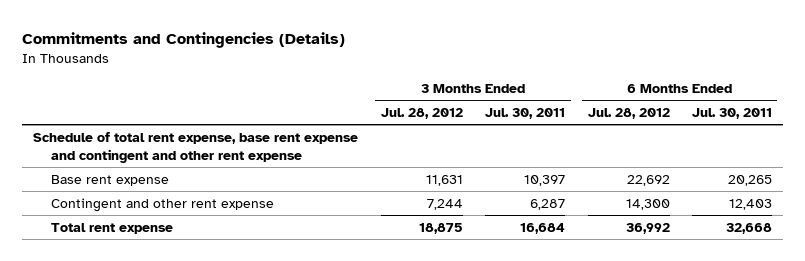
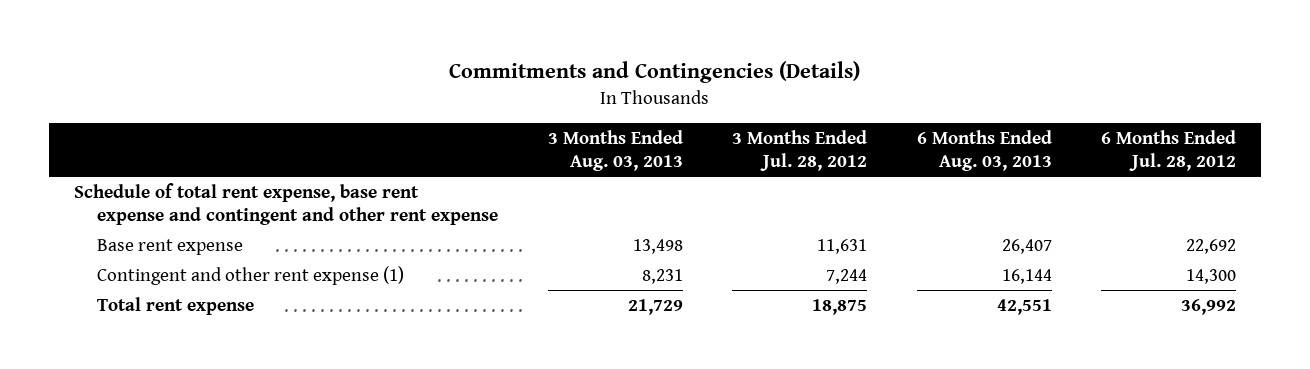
- | 3 Months Ended Jul. 28, 2012 | 3 Months Ended Jul. 30, 2011 | 6 Months Ended Jul. 28, 2012 | 6 Months Ended Jul. 30, 2011
+ | 3 Months Ended Aug. 03, 2013 | 3 Months Ended Jul. 28, 2012 | 6 Months Ended Aug. 03, 2013 | 6 Months Ended Jul. 28, 2012
- Contingent and other rent expense | 7,244 | 6,287 | 14,300 | 12,403
+ Contingent and other rent expense (1) | 8,231 | 7,244 | 16,144 | 14,300

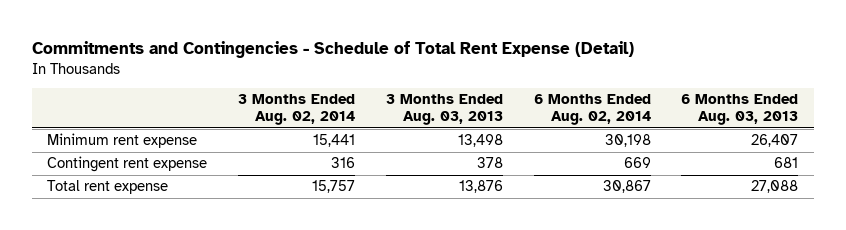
- Commitments and Contingencies (Details)
+ Commitments and Contingencies - Schedule of Total Rent Expense (Detail)
- | 3 Months Ended Aug. 03, 2013 | 3 Months Ended Jul. 28, 2012 | 6 Months Ended Aug. 03, 2013 | 6 Months Ended Jul. 28, 2012
+ | 3 Months Ended Aug. 02, 2014 | 3 Months Ended Aug. 03, 2013 | 6 Months Ended Aug. 02, 2014 | 6 Months Ended Aug. 03, 2013
- Schedule of total rent expense, base rent expense and contingent and other rent expense
- Base rent expense | 13,498 | 11,631 | 26,407 | 22,692
- Contingent and other rent expense (1) | 8,231 | 7,244 | 16,144 | 14,300
- Total rent expense | 21,729 | 18,875 | 42,551 | 36,992
+ Minimum rent expense | 15,441 | 13,498 | 30,198 | 26,407
+ Contingent rent expense | 316 | 378 | 669 | 681
+ Total rent expense | 15,757 | 13,876 | 30,867 | 27,088

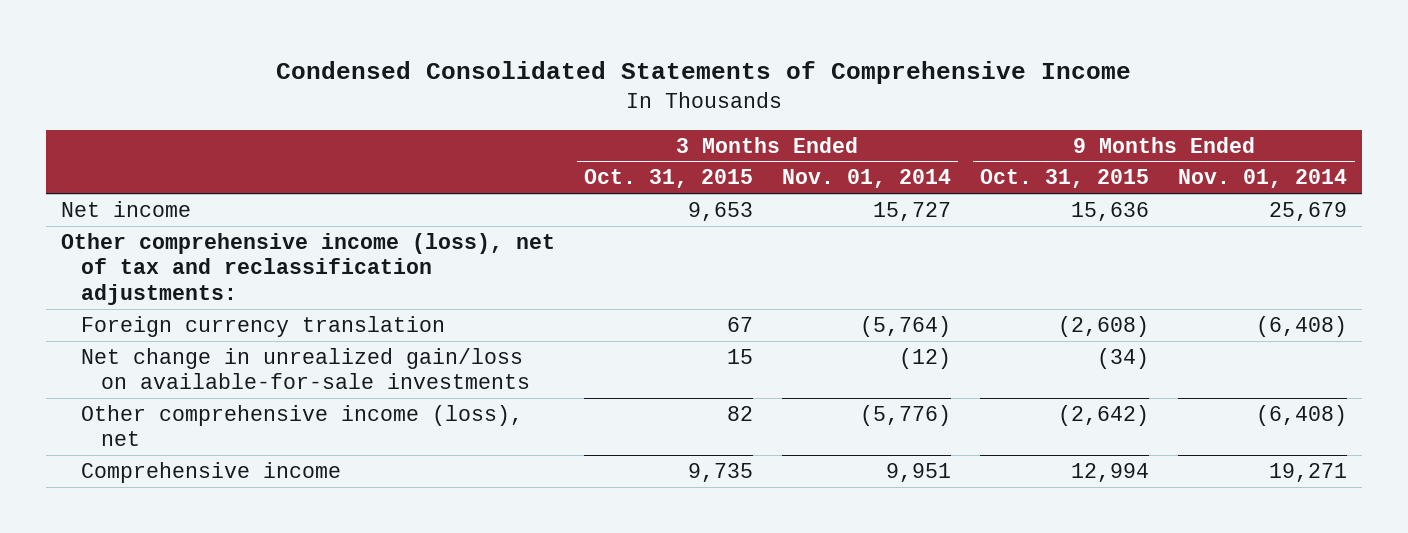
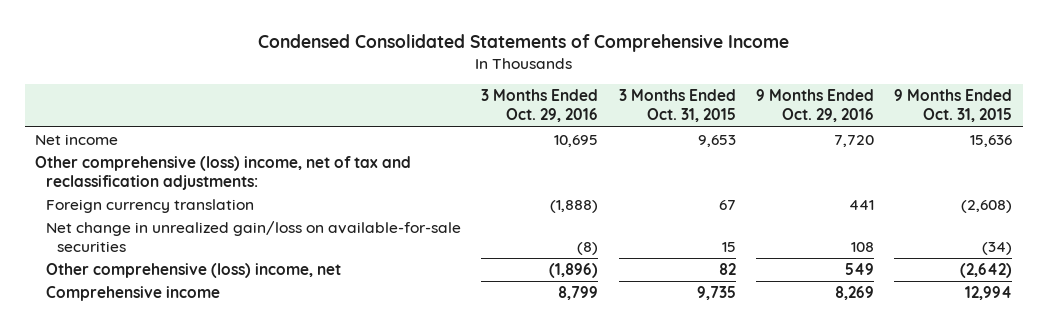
- | 3 Months Ended Oct. 31, 2015 | 3 Months Ended Nov. 01, 2014 | 9 Months Ended Oct. 31, 2015 | 9 Months Ended Nov. 01, 2014
+ | 3 Months Ended Oct. 29, 2016 | 3 Months Ended Oct. 31, 2015 | 9 Months Ended Oct. 29, 2016 | 9 Months Ended Oct. 31, 2015
- Other comprehensive income (loss), net of tax and reclassification adjustments:
+ Other comprehensive (loss) income, net of tax and reclassification adjustments:
- Net change in unrealized gain/loss on available-for-sale investments | 15 | (12) | (34) |
- Other comprehensive income (loss), net | 82 | (5,776) | (2,642) | (6,408)
+ Net change in unrealized gain/loss on available-for-sale securities | (8) | 15 | 108 | (34)
+ Other comprehensive (loss) income, net | (1,896) | 82 | 549 | (2,642)

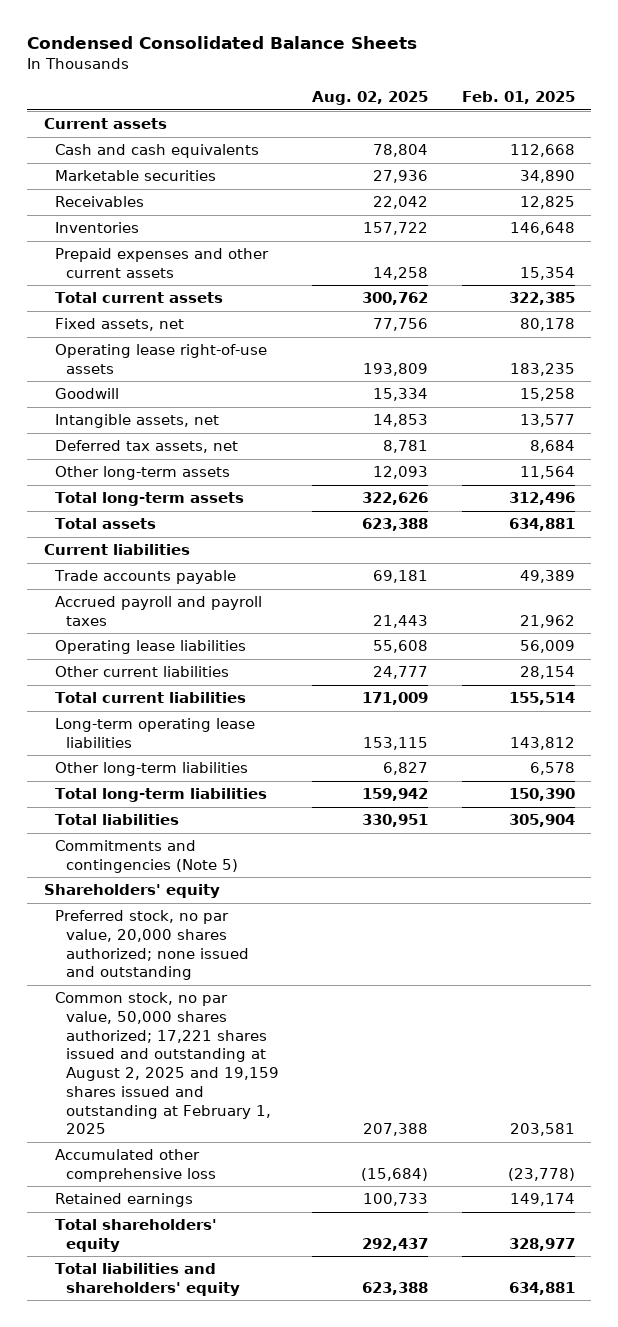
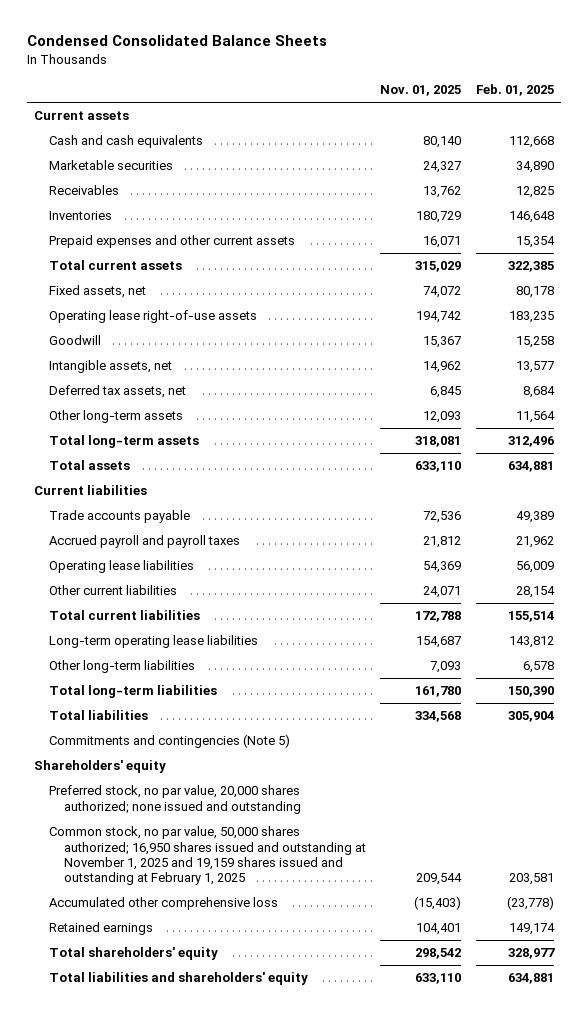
- | Aug. 02, 2025 | Feb. 01, 2025
+ | Nov. 01, 2025 | Feb. 01, 2025
- Common stock, no par value, 50,000 shares authorized; 17,221 shares issued and outstanding at August 2, 2025 and 19,159 shares issued and outstanding at February 1, 2025 | 207,388 | 203,581
+ Common stock, no par value, 50,000 shares authorized; 16,950 shares issued and outstanding at November 1, 2025 and 19,159 shares issued and outstanding at February 1, 2025 | 209,544 | 203,581

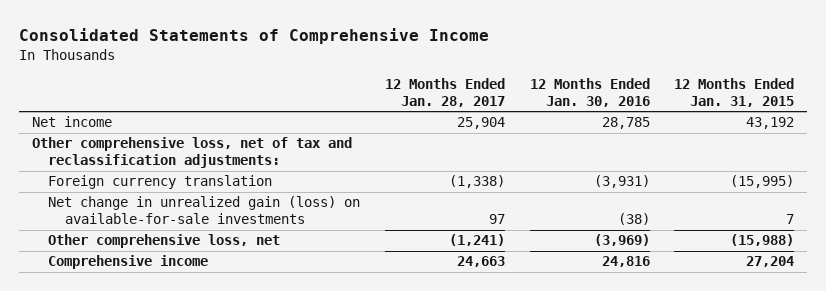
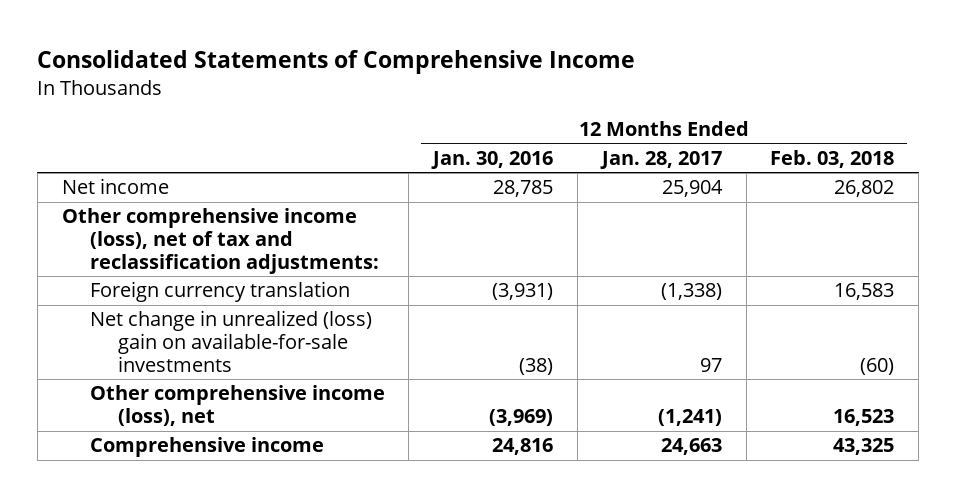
- | 12 Months Ended Jan. 28, 2017 | 12 Months Ended Jan. 30, 2016 | 12 Months Ended Jan. 31, 2015
+ | 12 Months Ended Jan. 30, 2016 | 12 Months Ended Jan. 28, 2017 | 12 Months Ended Feb. 03, 2018
- Other comprehensive loss, net of tax and reclassification adjustments:
+ Other comprehensive income (loss), net of tax and reclassification adjustments:
- Net change in unrealized gain (loss) on available-for-sale investments | 97 | (38) | 7
- Other comprehensive loss, net | (1,241) | (3,969) | (15,988)
+ Net change in unrealized (loss) gain on available-for-sale investments | (38) | 97 | (60)
+ Other comprehensive income (loss), net | (3,969) | (1,241) | 16,523

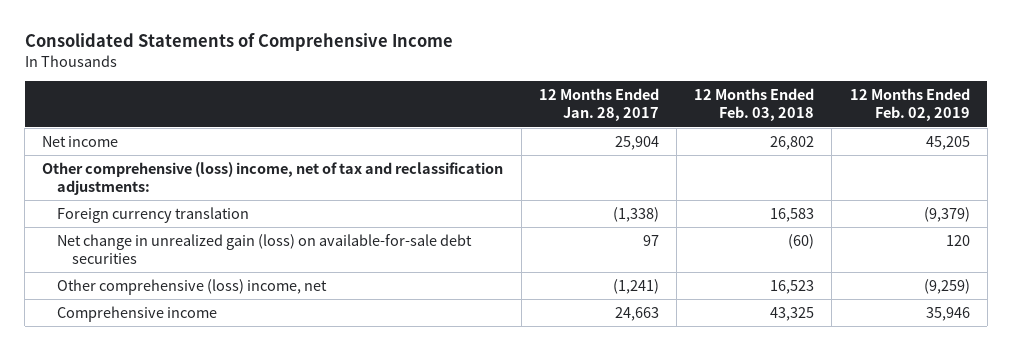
- | 12 Months Ended Jan. 30, 2016 | 12 Months Ended Jan. 28, 2017 | 12 Months Ended Feb. 03, 2018
+ | 12 Months Ended Jan. 28, 2017 | 12 Months Ended Feb. 03, 2018 | 12 Months Ended Feb. 02, 2019
- Other comprehensive income (loss), net of tax and reclassification adjustments:
+ Other comprehensive (loss) income, net of tax and reclassification adjustments:
- Net change in unrealized (loss) gain on available-for-sale investments | (38) | 97 | (60)
- Other comprehensive income (loss), net | (3,969) | (1,241) | 16,523
+ Net change in unrealized gain (loss) on available-for-sale debt securities | 97 | (60) | 120
+ Other comprehensive (loss) income, net | (1,241) | 16,523 | (9,259)

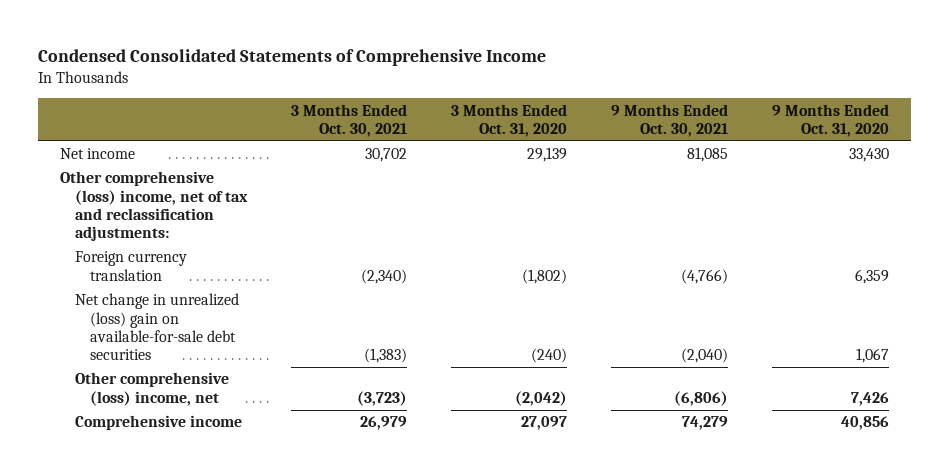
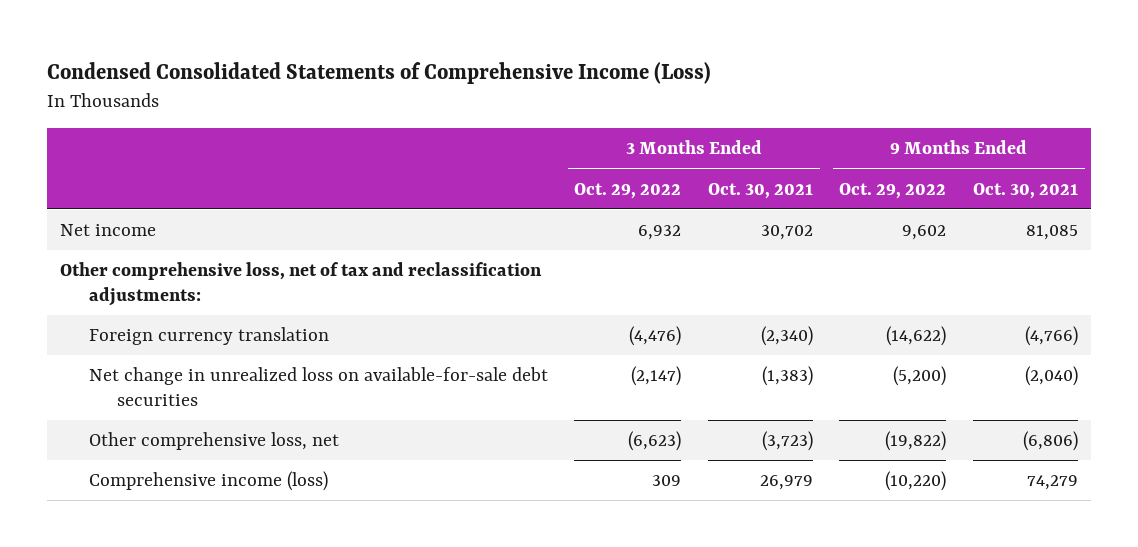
- Condensed Consolidated Statements of Comprehensive Income
+ Condensed Consolidated Statements of Comprehensive Income (Loss)
- | 3 Months Ended Oct. 30, 2021 | 3 Months Ended Oct. 31, 2020 | 9 Months Ended Oct. 30, 2021 | 9 Months Ended Oct. 31, 2020
+ | 3 Months Ended Oct. 29, 2022 | 3 Months Ended Oct. 30, 2021 | 9 Months Ended Oct. 29, 2022 | 9 Months Ended Oct. 30, 2021
- Other comprehensive (loss) income, net of tax and reclassification adjustments:
+ Other comprehensive loss, net of tax and reclassification adjustments:
- Net change in unrealized (loss) gain on available-for-sale debt securities | (1,383) | (240) | (2,040) | 1,067
- Other comprehensive (loss) income, net | (3,723) | (2,042) | (6,806) | 7,426
- Comprehensive income | 26,979 | 27,097 | 74,279 | 40,856
+ Net change in unrealized loss on available-for-sale debt securities | (2,147) | (1,383) | (5,200) | (2,040)
+ Other comprehensive loss, net | (6,623) | (3,723) | (19,822) | (6,806)
+ Comprehensive income (loss) | 309 | 26,979 | (10,220) | 74,279

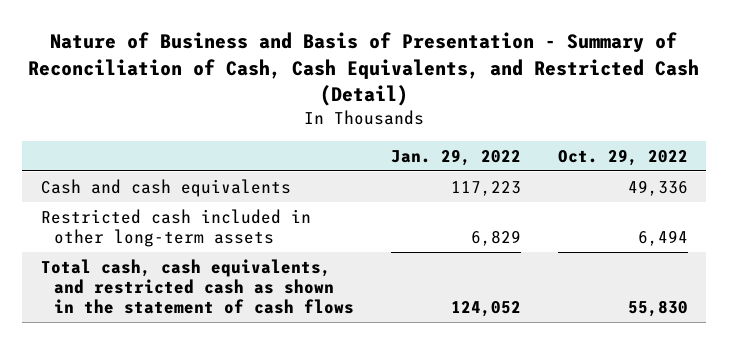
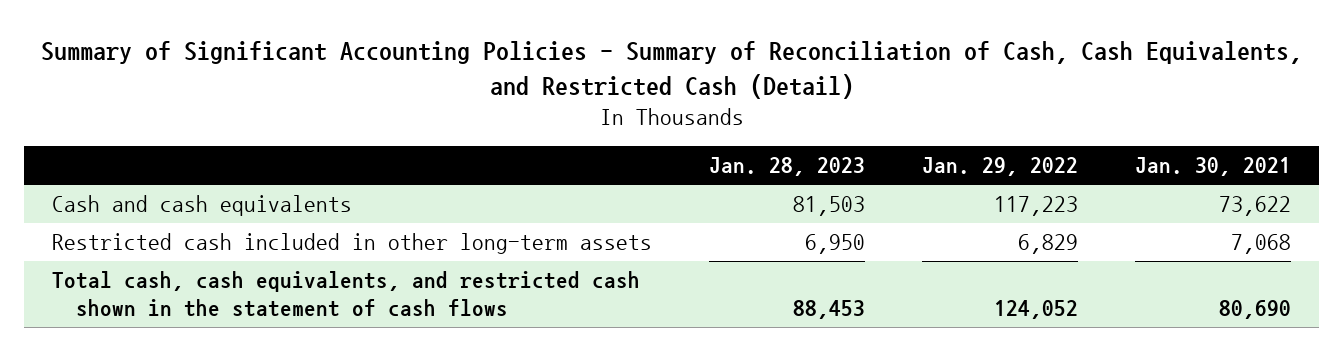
- Nature of Business and Basis of Presentation - Summary of Reconciliation of Cash, Cash Equivalents, and Restricted Cash (Detail)
+ Summary of Significant Accounting Policies - Summary of Reconciliation of Cash, Cash Equivalents, and Restricted Cash (Detail)
- | Jan. 29, 2022 | Oct. 29, 2022
+ | Jan. 28, 2023 | Jan. 29, 2022 | Jan. 30, 2021
- Total cash, cash equivalents, and restricted cash as shown in the statement of cash flows | 124,052 | 55,830
+ Total cash, cash equivalents, and restricted cash shown in the statement of cash flows | 88,453 | 124,052 | 80,690

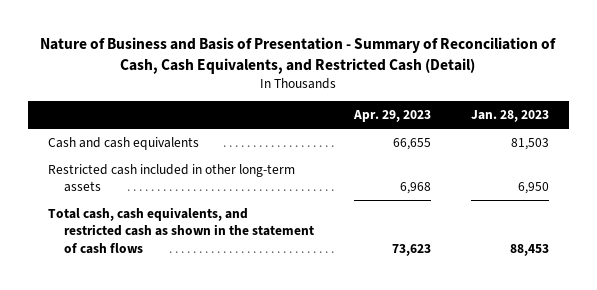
- Summary of Significant Accounting Policies - Summary of Reconciliation of Cash, Cash Equivalents, and Restricted Cash (Detail)
+ Nature of Business and Basis of Presentation - Summary of Reconciliation of Cash, Cash Equivalents, and Restricted Cash (Detail)
- | Jan. 28, 2023 | Jan. 29, 2022 | Jan. 30, 2021
+ | Apr. 29, 2023 | Jan. 28, 2023
- Total cash, cash equivalents, and restricted cash shown in the statement of cash flows | 88,453 | 124,052 | 80,690
+ Total cash, cash equivalents, and restricted cash as shown in the statement of cash flows | 73,623 | 88,453

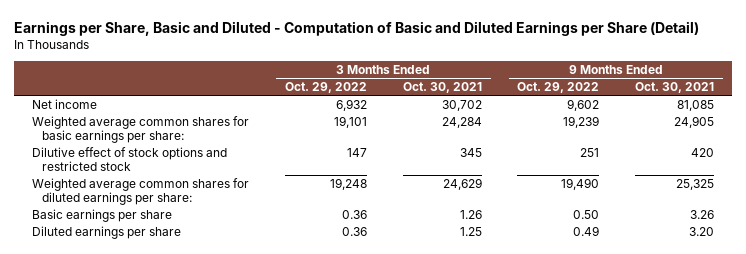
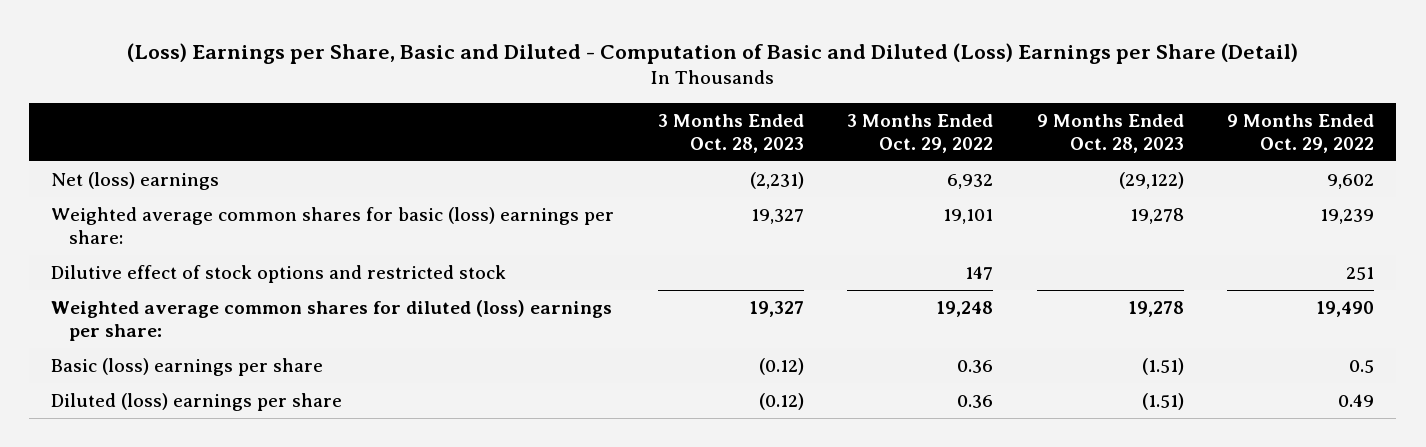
- Earnings per Share, Basic and Diluted - Computation of Basic and Diluted Earnings per Share (Detail)
+ (Loss) Earnings per Share, Basic and Diluted - Computation of Basic and Diluted (Loss) Earnings per Share (Detail)
- | 3 Months Ended Oct. 29, 2022 | 3 Months Ended Oct. 30, 2021 | 9 Months Ended Oct. 29, 2022 | 9 Months Ended Oct. 30, 2021
+ | 3 Months Ended Oct. 28, 2023 | 3 Months Ended Oct. 29, 2022 | 9 Months Ended Oct. 28, 2023 | 9 Months Ended Oct. 29, 2022
- Net income | 6,932 | 30,702 | 9,602 | 81,085
- Weighted average common shares for basic earnings per share: | 19,101 | 24,284 | 19,239 | 24,905
+ Net (loss) earnings | (2,231) | 6,932 | (29,122) | 9,602
+ Weighted average common shares for basic (loss) earnings per share: | 19,327 | 19,101 | 19,278 | 19,239
- Weighted average common shares for diluted earnings per share: | 19,248 | 24,629 | 19,490 | 25,325
- Basic earnings per share | 0.36 | 1.26 | 0.50 | 3.26
- Diluted earnings per share | 0.36 | 1.25 | 0.49 | 3.20
+ Weighted average common shares for diluted (loss) earnings per share: | 19,327 | 19,248 | 19,278 | 19,490
+ Basic (loss) earnings per share | (0.12) | 0.36 | (1.51) | 0.5
+ Diluted (loss) earnings per share | (0.12) | 0.36 | (1.51) | 0.49

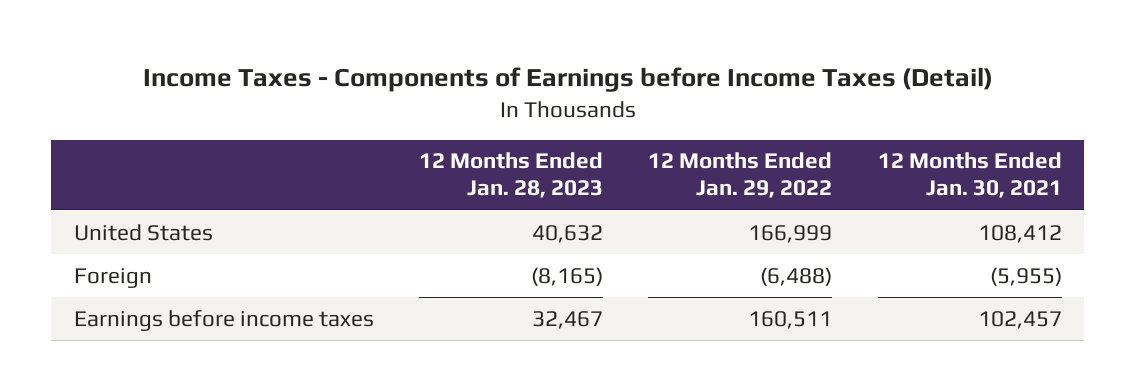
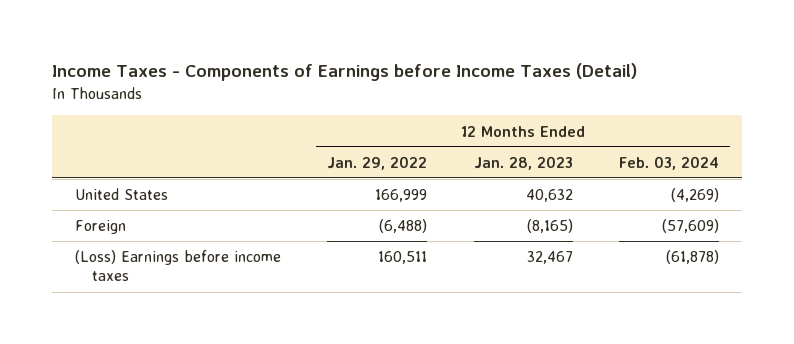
- | 12 Months Ended Jan. 28, 2023 | 12 Months Ended Jan. 29, 2022 | 12 Months Ended Jan. 30, 2021
+ | 12 Months Ended Jan. 29, 2022 | 12 Months Ended Jan. 28, 2023 | 12 Months Ended Feb. 03, 2024
- Earnings before income taxes | 32,467 | 160,511 | 102,457
+ (Loss) Earnings before income taxes | 160,511 | 32,467 | (61,878)

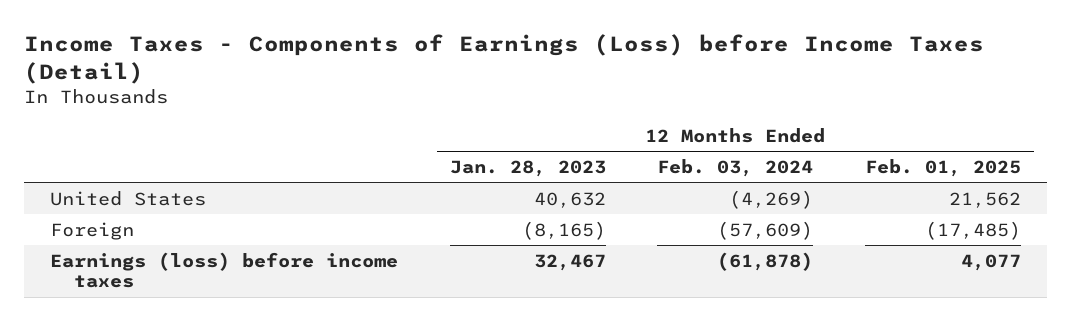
- Income Taxes - Components of Earnings before Income Taxes (Detail)
+ Income Taxes - Components of Earnings (Loss) before Income Taxes (Detail)
- | 12 Months Ended Jan. 29, 2022 | 12 Months Ended Jan. 28, 2023 | 12 Months Ended Feb. 03, 2024
+ | 12 Months Ended Jan. 28, 2023 | 12 Months Ended Feb. 03, 2024 | 12 Months Ended Feb. 01, 2025
- (Loss) Earnings before income taxes | 160,511 | 32,467 | (61,878)
+ Earnings (loss) before income taxes | 32,467 | (61,878) | 4,077

